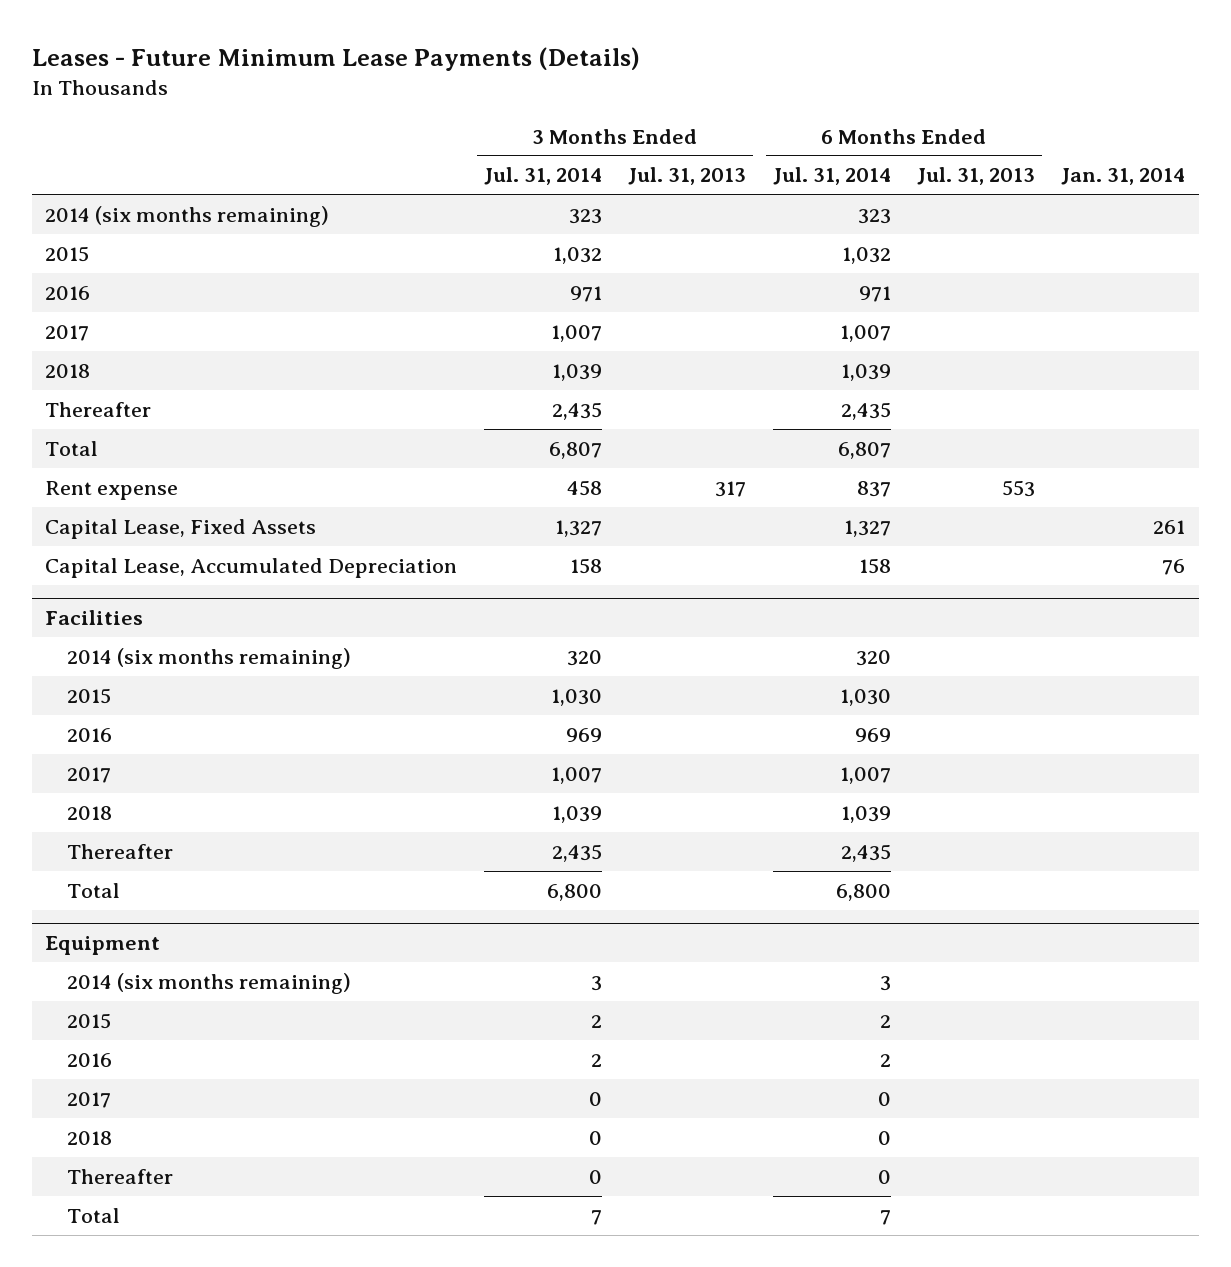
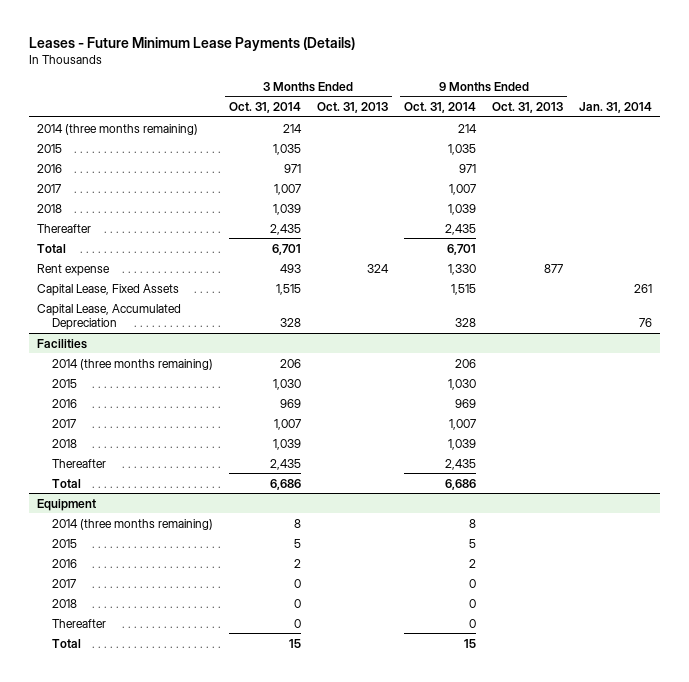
- | 3 Months Ended Jul. 31, 2014 | 3 Months Ended Jul. 31, 2013 | 6 Months Ended Jul. 31, 2014 | 6 Months Ended Jul. 31, 2013 | Jan. 31, 2014
+ | 3 Months Ended Oct. 31, 2014 | 3 Months Ended Oct. 31, 2013 | 9 Months Ended Oct. 31, 2014 | 9 Months Ended Oct. 31, 2013 | Jan. 31, 2014
- 2014 (six months remaining) | 323 | | 323 | |
+ 2014 (three months remaining) | 214 | | 214 | |
@ Facilities
- 2014 (six months remaining) | 320 | | 320 | |
+ 2014 (three months remaining) | 206 | | 206 | |
@ Equipment
- 2014 (six months remaining) | 3 | | 3 | |
+ 2014 (three months remaining) | 8 | | 8 | |

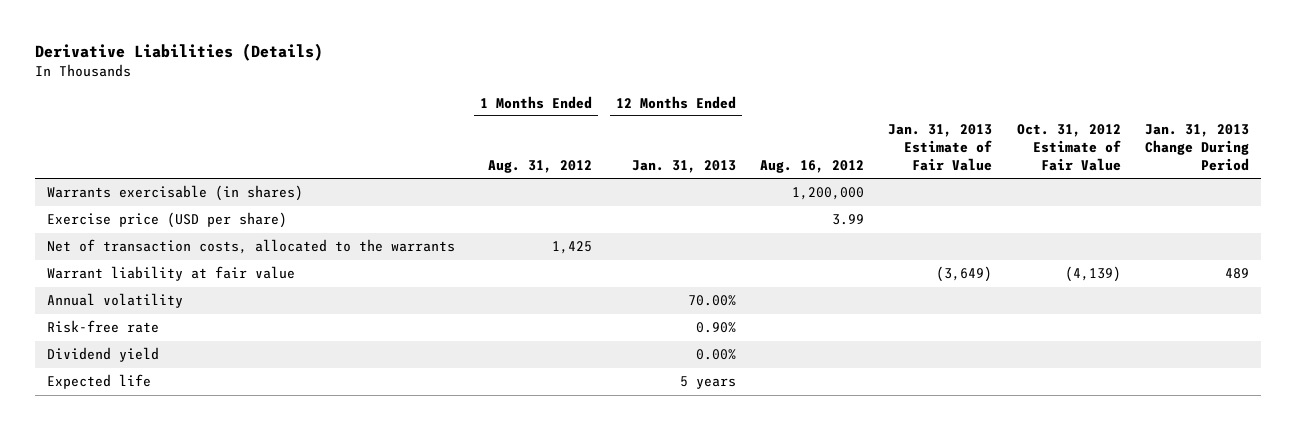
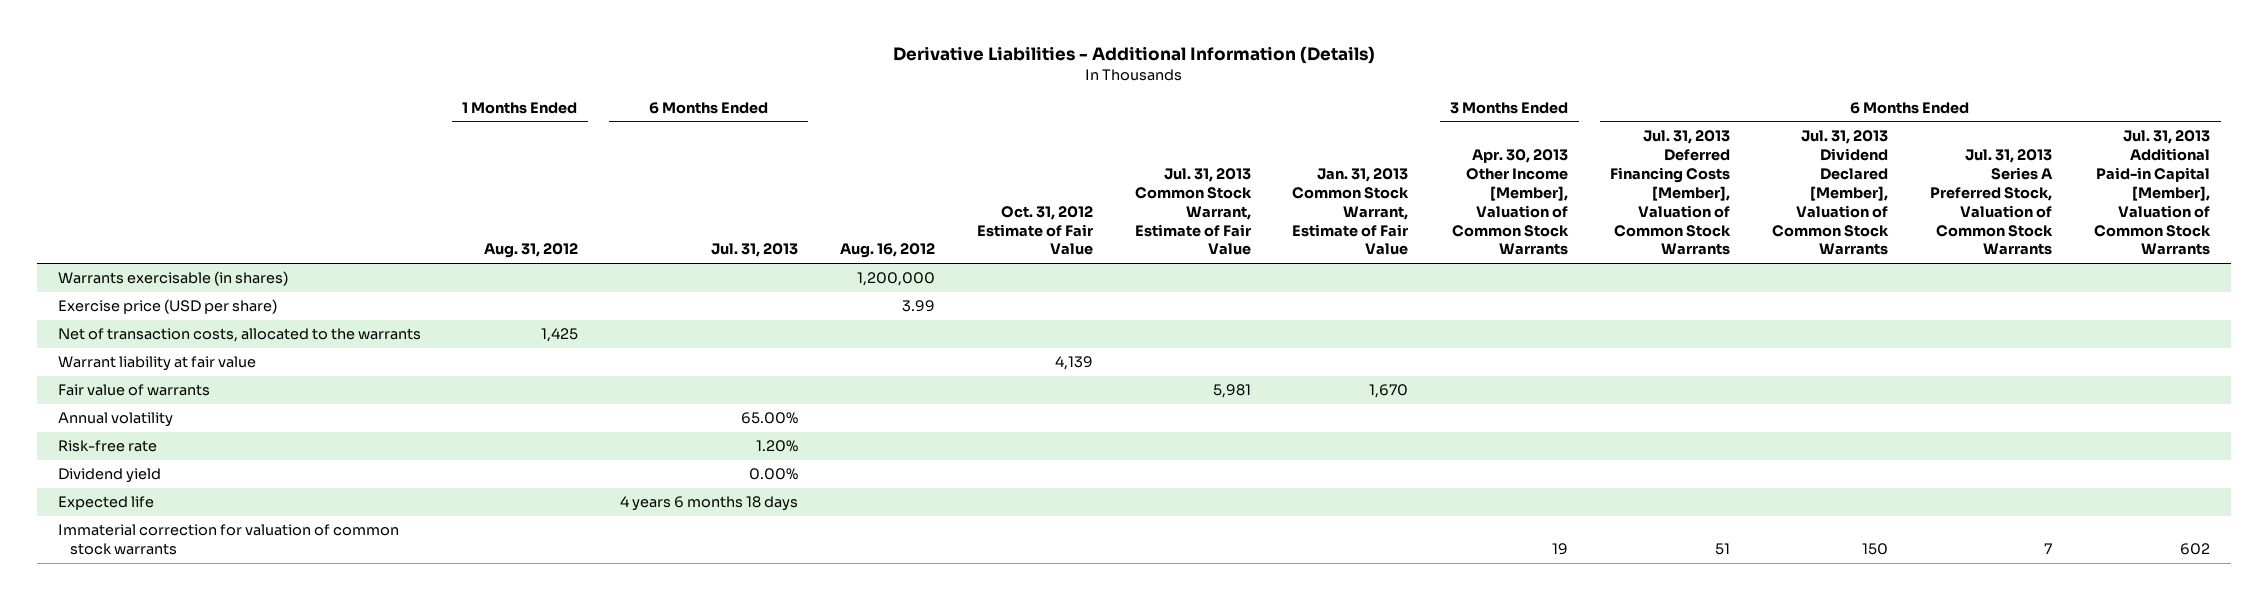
- Derivative Liabilities (Details)
+ Derivative Liabilities - Additional Information (Details)
- | 1 Months Ended Aug. 31, 2012 | 12 Months Ended Jan. 31, 2013 | Aug. 16, 2012 | Jan. 31, 2013 Estimate of Fair Value | Oct. 31, 2012 Estimate of Fair Value | Jan. 31, 2013 Change During Period
+ | 1 Months Ended Aug. 31, 2012 | 6 Months Ended Jul. 31, 2013 | Aug. 16, 2012 | Oct. 31, 2012 Estimate of Fair Value | Jul. 31, 2013 Common Stock Warrant, Estimate of Fair Value | Jan. 31, 2013 Common Stock Warrant, Estimate of Fair Value | 3 Months Ended Apr. 30, 2013 Other Income [Member], Valuation of Common Stock Warrants | 6 Months Ended Jul. 31, 2013 Deferred Financing Costs [Member], Valuation of Common Stock Warrants | 6 Months Ended Jul. 31, 2013 Dividend Declared [Member], Valuation of Common Stock Warrants | 6 Months Ended Jul. 31, 2013 Series A Preferred Stock, Valuation of Common Stock Warrants | 6 Months Ended Jul. 31, 2013 Additional Paid-in Capital [Member], Valuation of Common Stock Warrants
- Warrant liability at fair value | | | | (3,649) | (4,139) | 489
+ Warrant liability at fair value | | | | 4,139 | | | | | | |
+ Fair value of warrants | | | | | 5,981 | 1,670 | | | | |
+ Immaterial correction for valuation of common stock warrants | | | | | | | 19 | 51 | 150 | 7 | 602

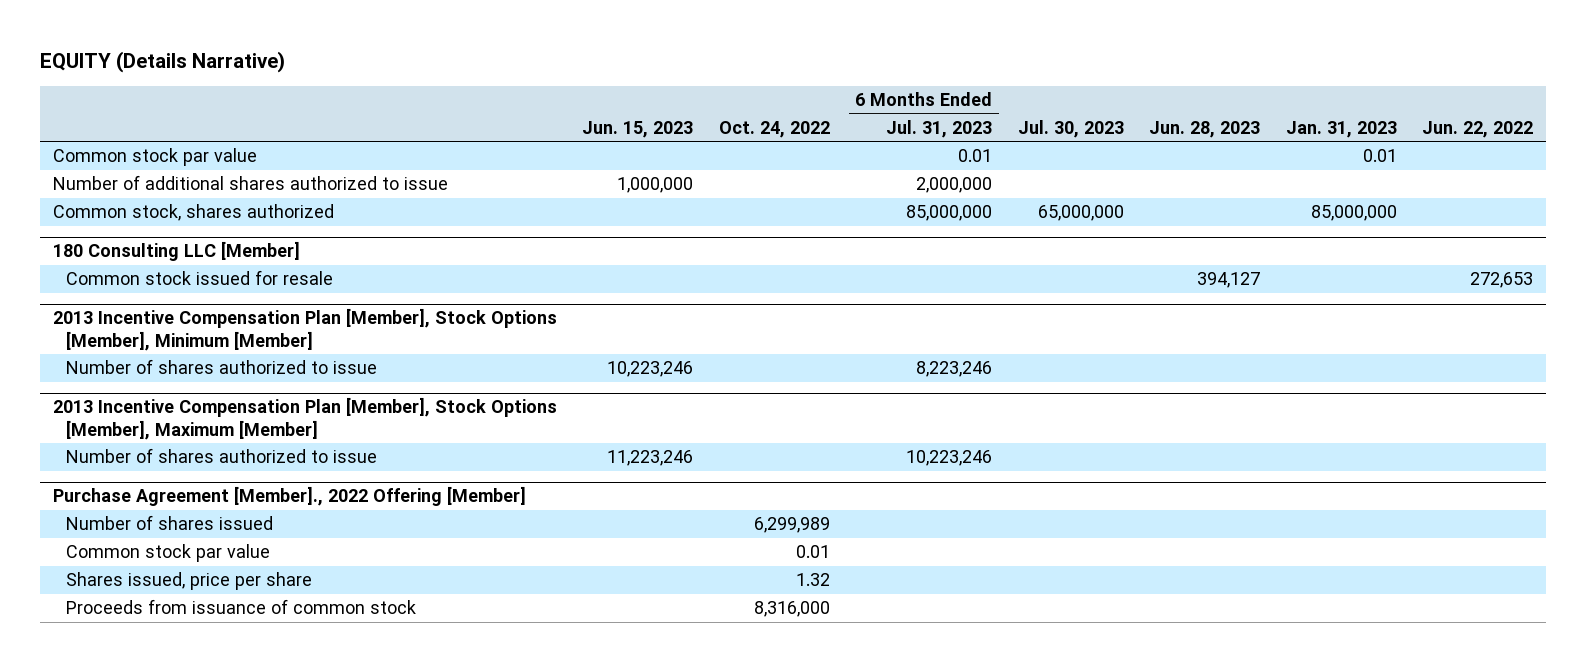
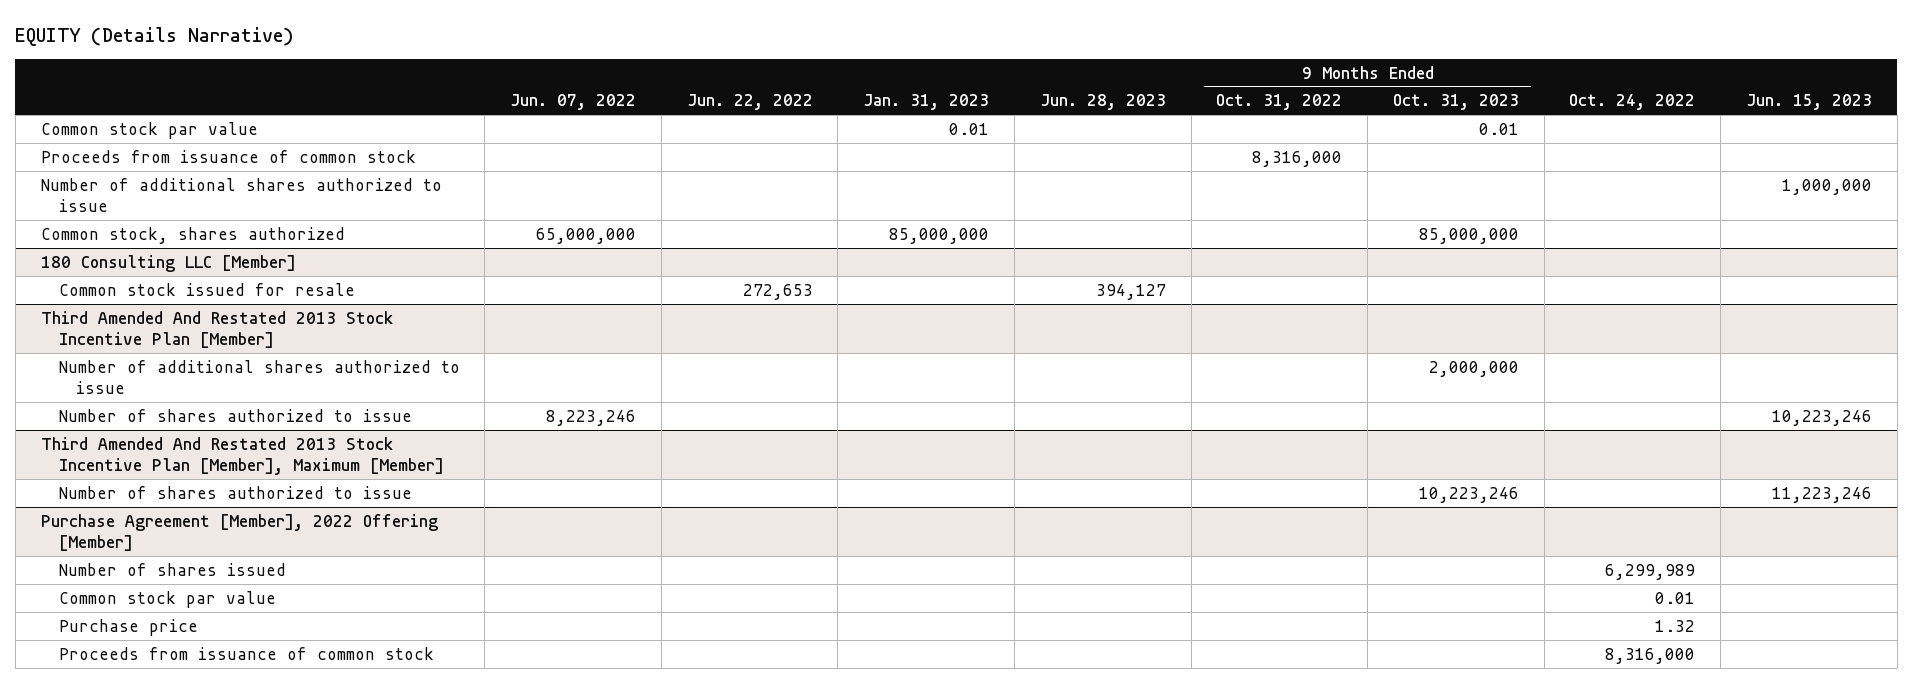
- | Jun. 15, 2023 | Oct. 24, 2022 | 6 Months Ended Jul. 31, 2023 | Jul. 30, 2023 | Jun. 28, 2023 | Jan. 31, 2023 | Jun. 22, 2022
+ | Jun. 07, 2022 | Jun. 22, 2022 | Jan. 31, 2023 | Jun. 28, 2023 | 9 Months Ended Oct. 31, 2022 | 9 Months Ended Oct. 31, 2023 | Oct. 24, 2022 | Jun. 15, 2023
+ Proceeds from issuance of common stock | | | | | 8,316,000 | | |
- 2013 Incentive Compensation Plan [Member], Stock Options [Member], Minimum [Member]
+ Third Amended And Restated 2013 Stock Incentive Plan [Member]
+ Number of additional shares authorized to issue | | | | | | 2,000,000 | |
- 2013 Incentive Compensation Plan [Member], Stock Options [Member], Maximum [Member]
+ Third Amended And Restated 2013 Stock Incentive Plan [Member], Maximum [Member]
- Purchase Agreement [Member]., 2022 Offering [Member]
+ Purchase Agreement [Member], 2022 Offering [Member]
- Shares issued, price per share | | 1.32 | | | | |
+ Purchase price | | | | | | | 1.32 |

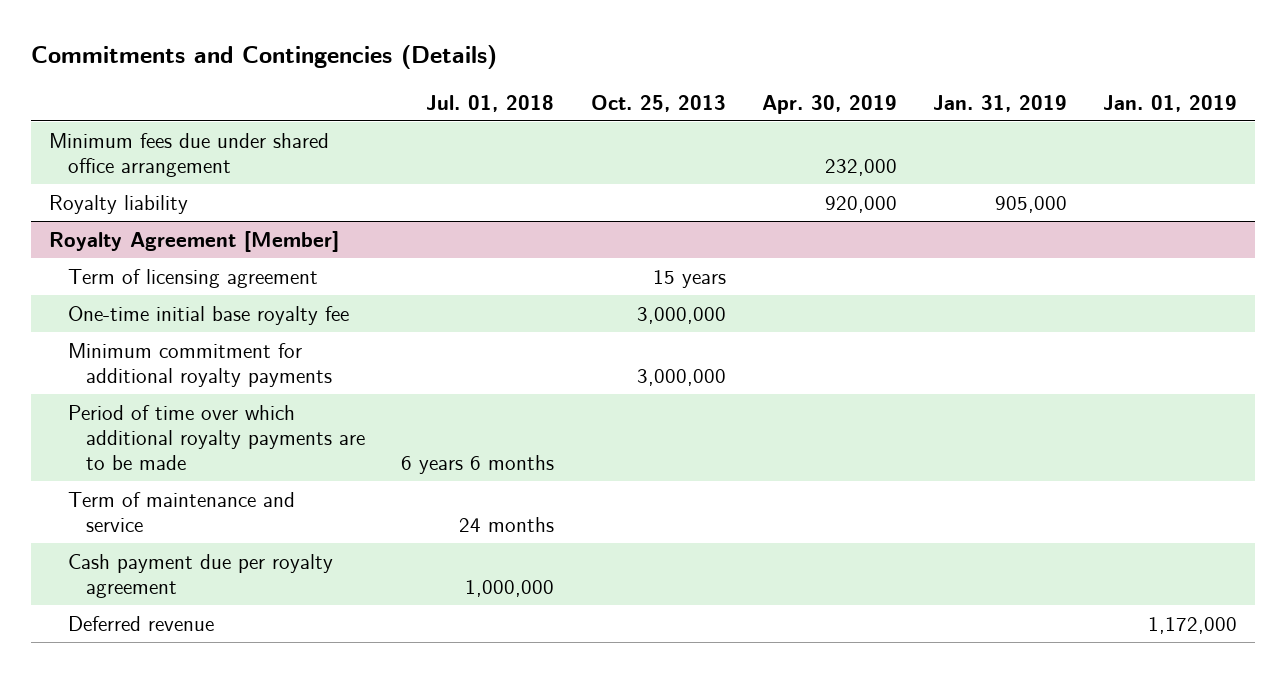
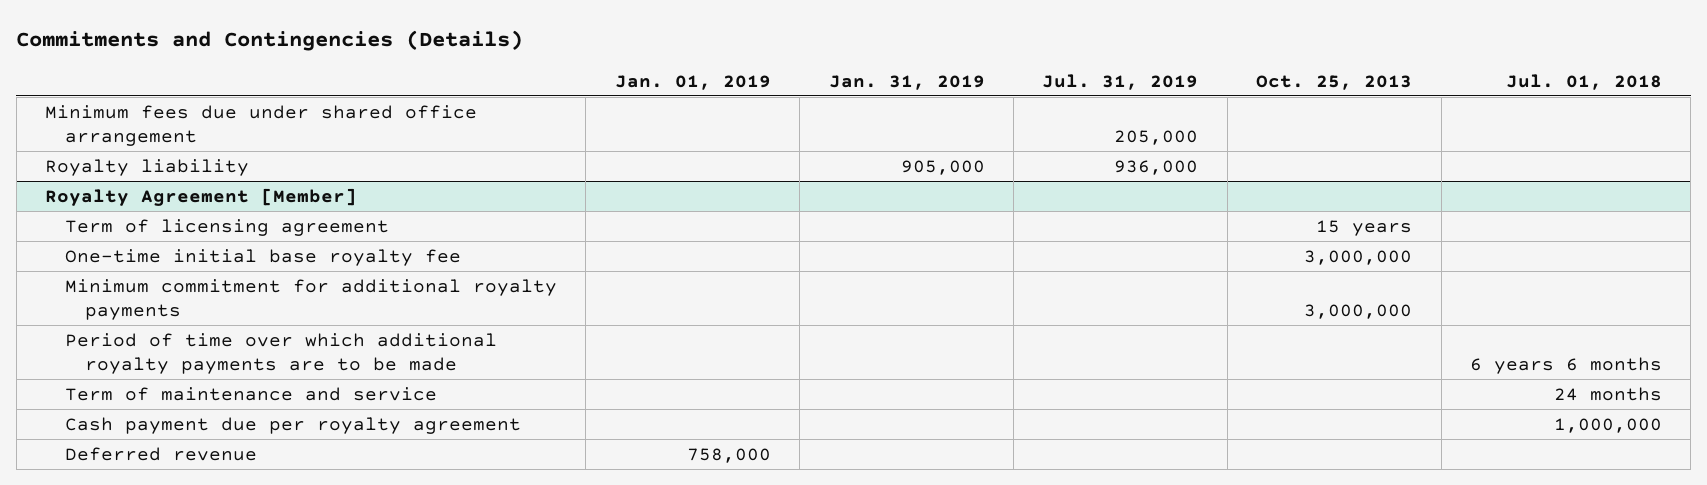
- | Jul. 01, 2018 | Oct. 25, 2013 | Apr. 30, 2019 | Jan. 31, 2019 | Jan. 01, 2019
+ | Jan. 01, 2019 | Jan. 31, 2019 | Jul. 31, 2019 | Oct. 25, 2013 | Jul. 01, 2018
@ Royalty Agreement [Member]
- Deferred revenue | | | | | 1,172,000
+ Deferred revenue | 758,000 | | | |

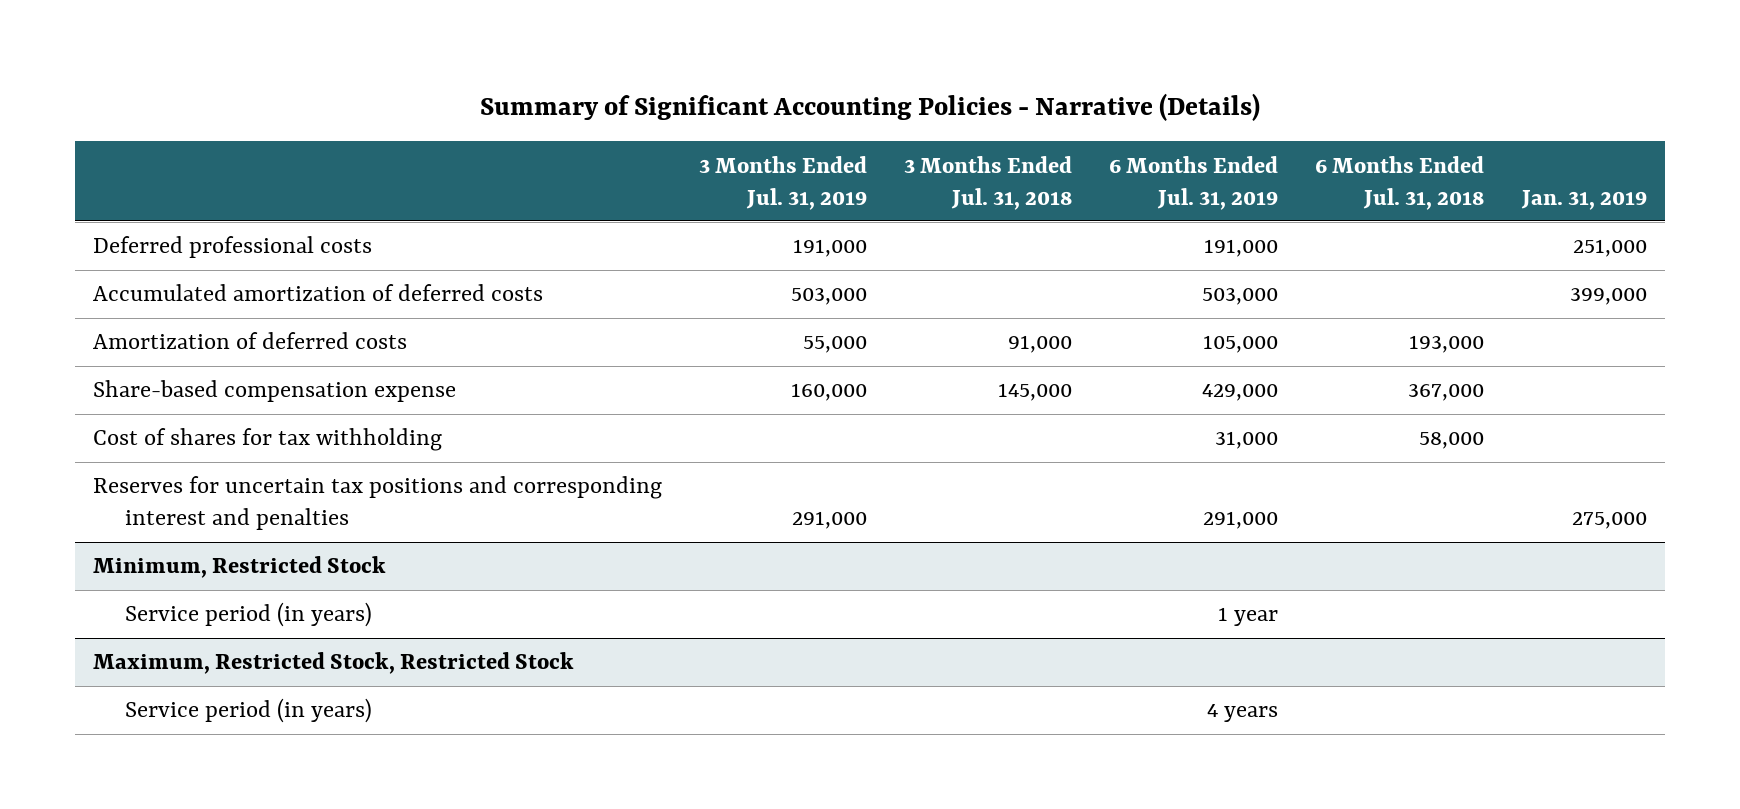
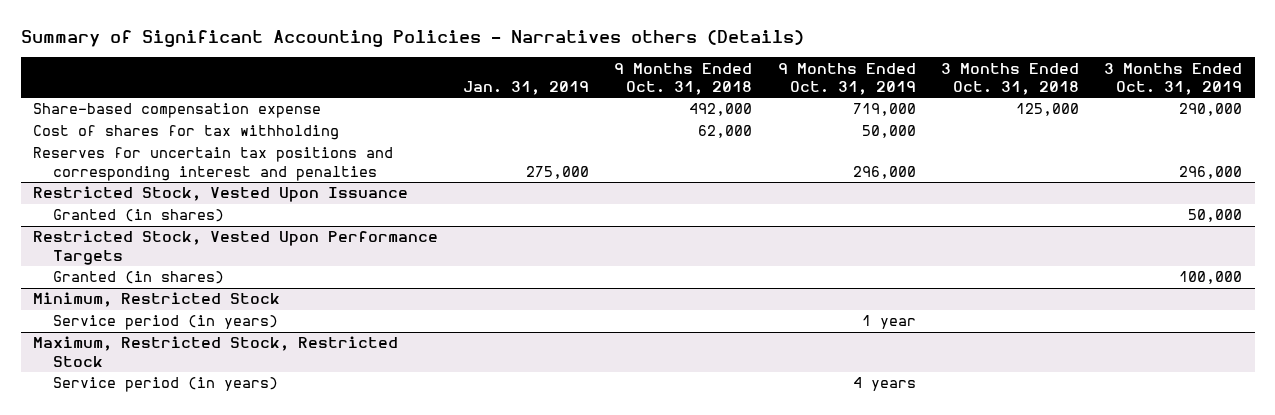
- Summary of Significant Accounting Policies - Narrative (Details)
+ Summary of Significant Accounting Policies - Narratives others (Details)
- | 3 Months Ended Jul. 31, 2019 | 3 Months Ended Jul. 31, 2018 | 6 Months Ended Jul. 31, 2019 | 6 Months Ended Jul. 31, 2018 | Jan. 31, 2019
+ | Jan. 31, 2019 | 9 Months Ended Oct. 31, 2018 | 9 Months Ended Oct. 31, 2019 | 3 Months Ended Oct. 31, 2018 | 3 Months Ended Oct. 31, 2019
- Deferred professional costs | 191,000 | | 191,000 | | 251,000
- Accumulated amortization of deferred costs | 503,000 | | 503,000 | | 399,000
- Amortization of deferred costs | 55,000 | 91,000 | 105,000 | 193,000 |
+ Restricted Stock, Vested Upon Issuance
+ Granted (in shares) | | | | | 50,000
+ Restricted Stock, Vested Upon Performance Targets
+ Granted (in shares) | | | | | 100,000

